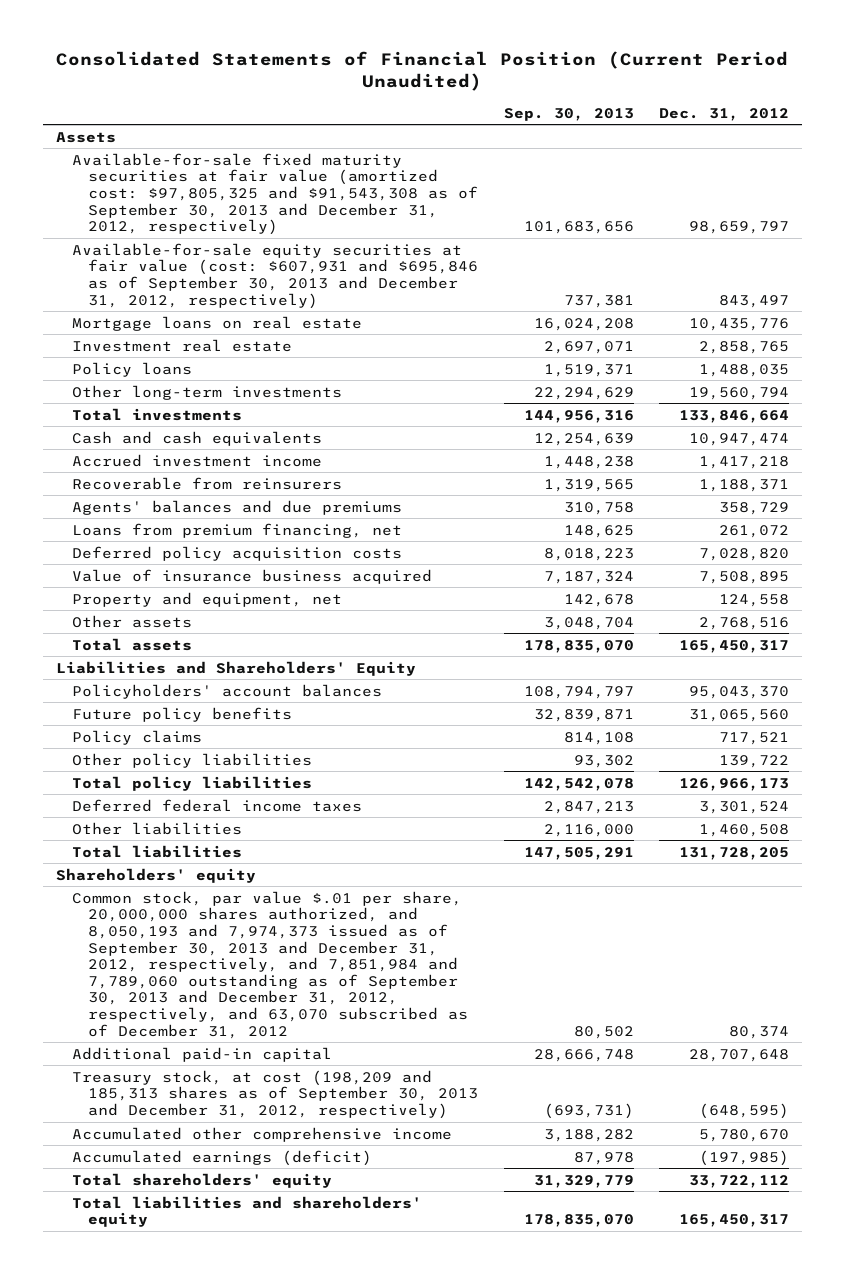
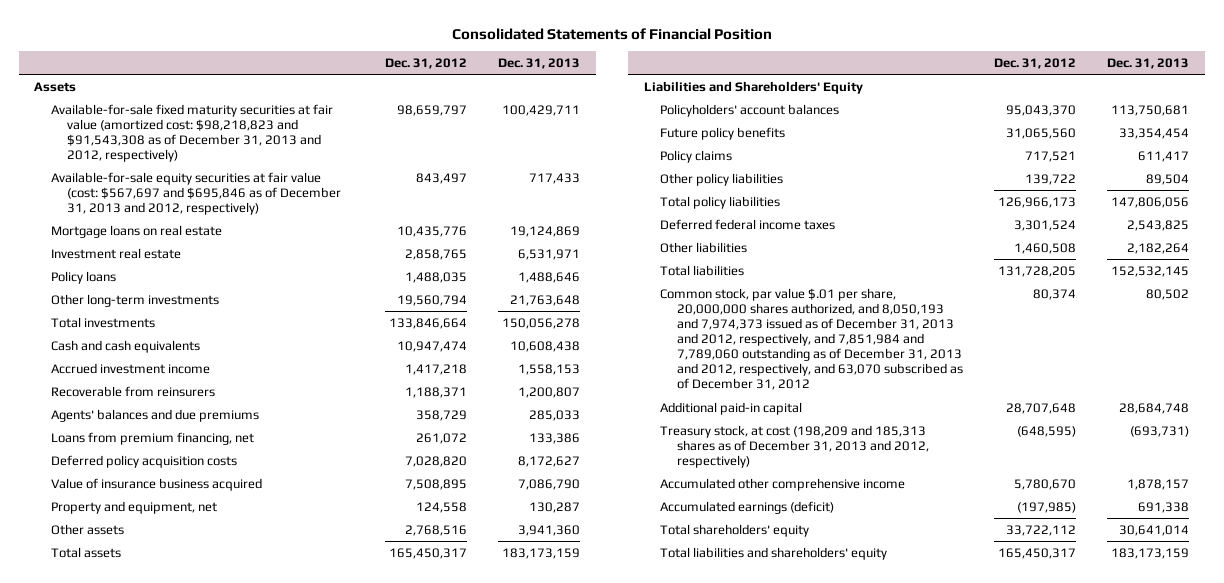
- Consolidated Statements of Financial Position (Current Period Unaudited)
+ Consolidated Statements of Financial Position
- | Sep. 30, 2013 | Dec. 31, 2012
+ | Dec. 31, 2012 | Dec. 31, 2013
- Available-for-sale fixed maturity securities at fair value (amortized cost: $97,805,325 and $91,543,308 as of September 30, 2013 and December 31, 2012, respectively) | 101,683,656 | 98,659,797
- Available-for-sale equity securities at fair value (cost: $607,931 and $695,846 as of September 30, 2013 and December 31, 2012, respectively) | 737,381 | 843,497
+ Available-for-sale fixed maturity securities at fair value (amortized cost: $98,218,823 and $91,543,308 as of December 31, 2013 and 2012, respectively) | 98,659,797 | 100,429,711
+ Available-for-sale equity securities at fair value (cost: $567,697 and $695,846 as of December 31, 2013 and 2012, respectively) | 843,497 | 717,433
- Shareholders' equity
- Common stock, par value $.01 per share, 20,000,000 shares authorized, and 8,050,193 and 7,974,373 issued as of September 30, 2013 and December 31, 2012, respectively, and 7,851,984 and 7,789,060 outstanding as of September 30, 2013 and December 31, 2012, respectively, and 63,070 subscribed as of December 31, 2012 | 80,502 | 80,374
+ Common stock, par value $.01 per share, 20,000,000 shares authorized, and 8,050,193 and 7,974,373 issued as of December 31, 2013 and 2012, respectively, and 7,851,984 and 7,789,060 outstanding as of December 31, 2013 and 2012, respectively, and 63,070 subscribed as of December 31, 2012 | 80,374 | 80,502
- Treasury stock, at cost (198,209 and 185,313 shares as of September 30, 2013 and December 31, 2012, respectively) | (693,731) | (648,595)
+ Treasury stock, at cost (198,209 and 185,313 shares as of December 31, 2013 and 2012, respectively) | (648,595) | (693,731)

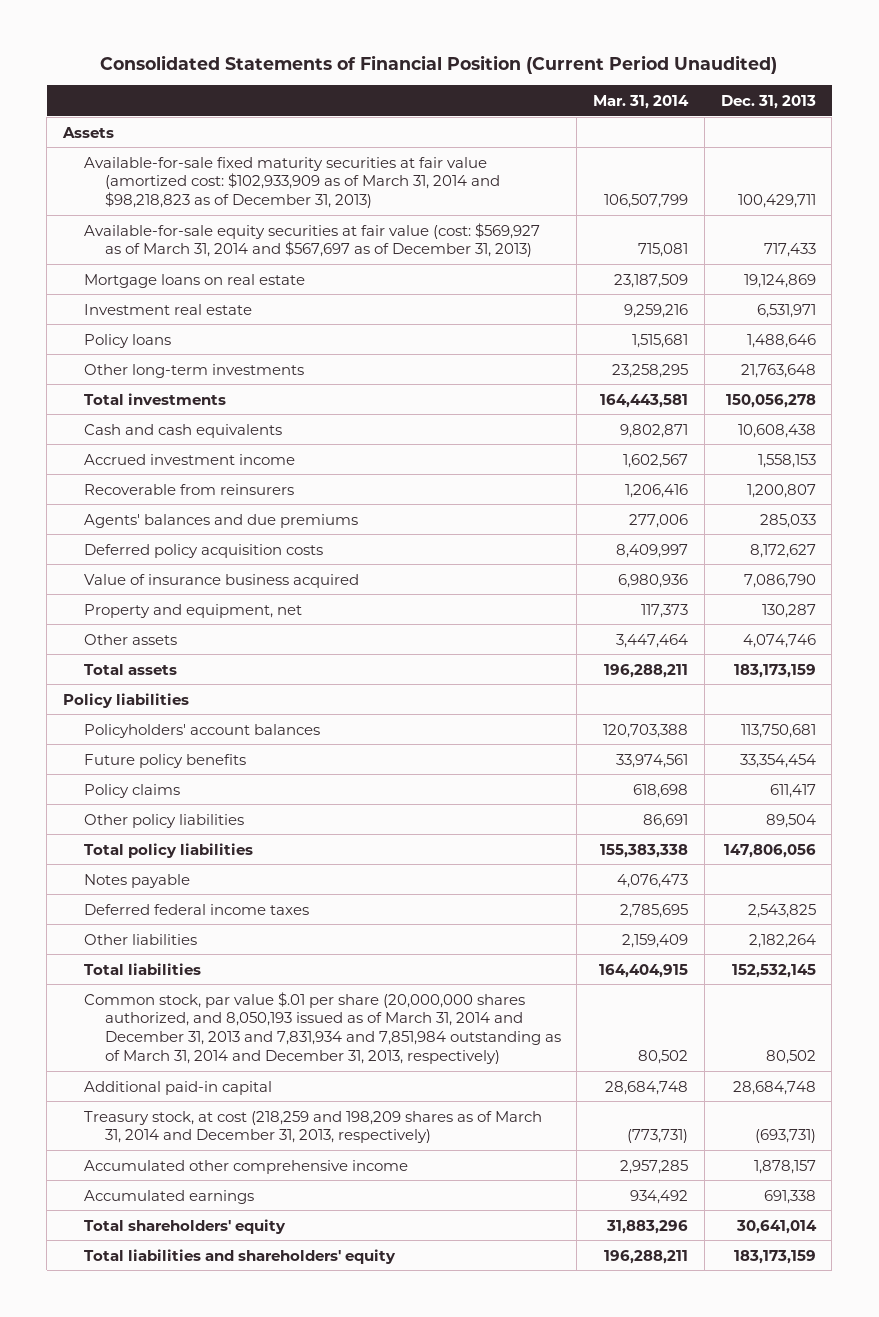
- Consolidated Statements of Financial Position
+ Consolidated Statements of Financial Position (Current Period Unaudited)
- | Dec. 31, 2012 | Dec. 31, 2013
+ | Mar. 31, 2014 | Dec. 31, 2013
- Available-for-sale fixed maturity securities at fair value (amortized cost: $98,218,823 and $91,543,308 as of December 31, 2013 and 2012, respectively) | 98,659,797 | 100,429,711
- Available-for-sale equity securities at fair value (cost: $567,697 and $695,846 as of December 31, 2013 and 2012, respectively) | 843,497 | 717,433
+ Available-for-sale fixed maturity securities at fair value (amortized cost: $102,933,909 as of March 31, 2014 and $98,218,823 as of December 31, 2013) | 106,507,799 | 100,429,711
+ Available-for-sale equity securities at fair value (cost: $569,927 as of March 31, 2014 and $567,697 as of December 31, 2013) | 715,081 | 717,433
- Loans from premium financing, net | 261,072 | 133,386
- Other assets | 2,768,516 | 3,941,360
+ Other assets | 3,447,464 | 4,074,746
- Liabilities and Shareholders' Equity
+ Policy liabilities
+ Notes payable | 4,076,473 |
- Common stock, par value $.01 per share, 20,000,000 shares authorized, and 8,050,193 and 7,974,373 issued as of December 31, 2013 and 2012, respectively, and 7,851,984 and 7,789,060 outstanding as of December 31, 2013 and 2012, respectively, and 63,070 subscribed as of December 31, 2012 | 80,374 | 80,502
+ Common stock, par value $.01 per share (20,000,000 shares authorized, and 8,050,193 issued as of March 31, 2014 and December 31, 2013 and 7,831,934 and 7,851,984 outstanding as of March 31, 2014 and December 31, 2013, respectively) | 80,502 | 80,502
- Treasury stock, at cost (198,209 and 185,313 shares as of December 31, 2013 and 2012, respectively) | (648,595) | (693,731)
+ Treasury stock, at cost (218,259 and 198,209 shares as of March 31, 2014 and December 31, 2013, respectively) | (773,731) | (693,731)
- Accumulated earnings (deficit) | (197,985) | 691,338
+ Accumulated earnings | 934,492 | 691,338

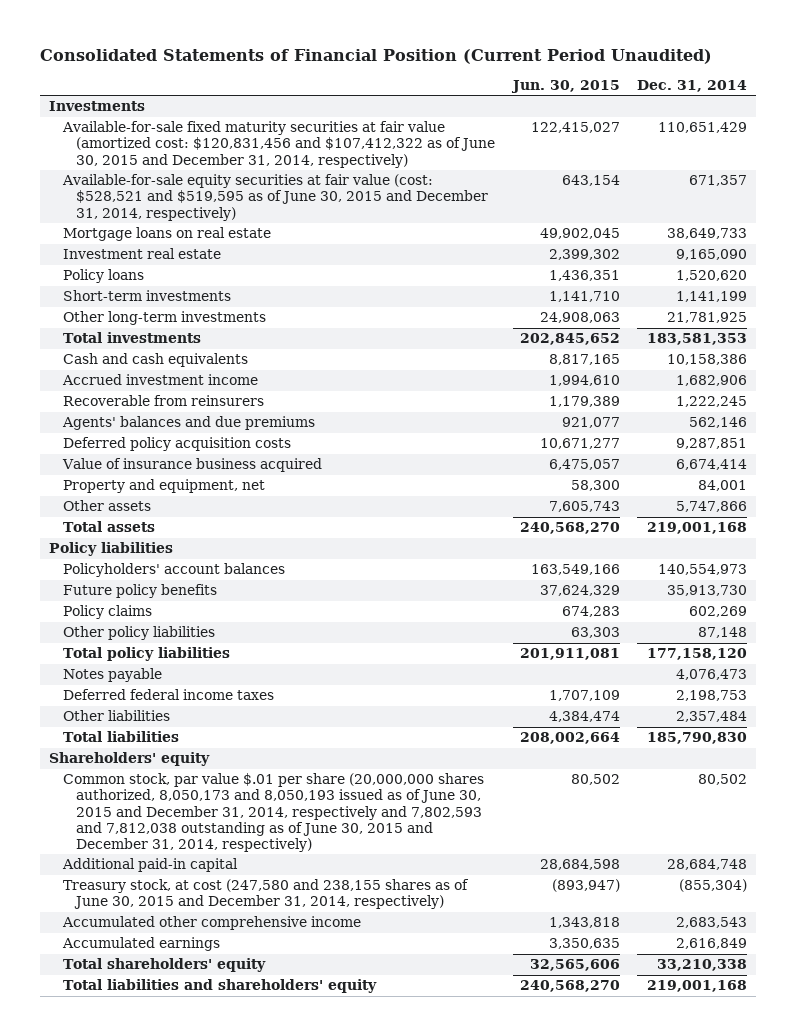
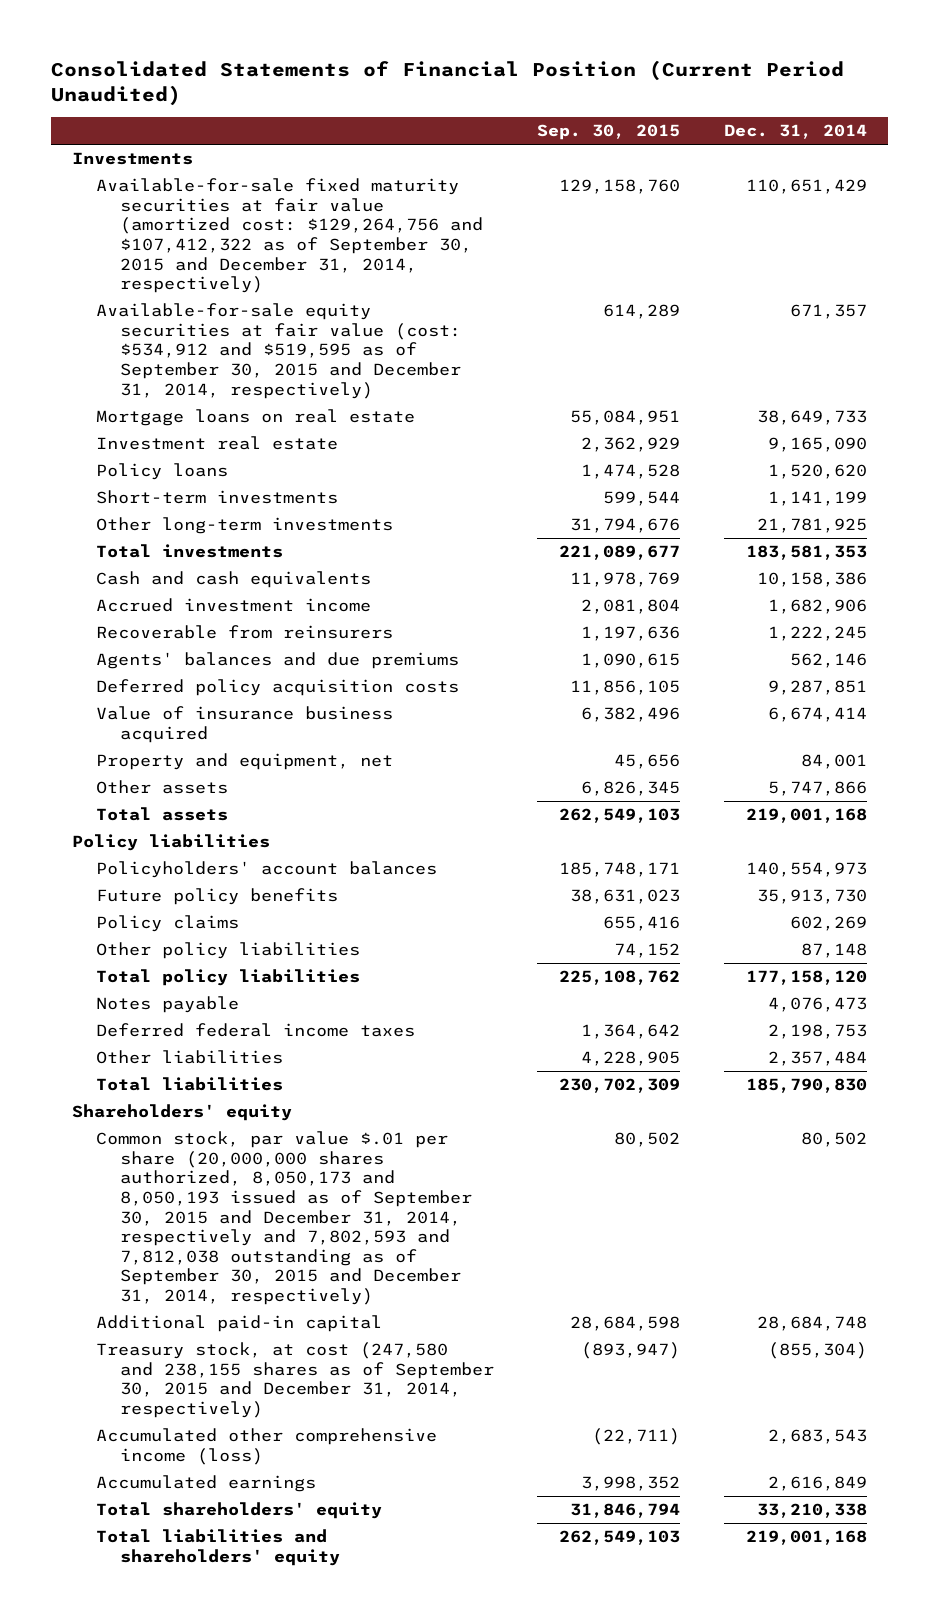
- | Jun. 30, 2015 | Dec. 31, 2014
+ | Sep. 30, 2015 | Dec. 31, 2014
- Available-for-sale fixed maturity securities at fair value (amortized cost: $120,831,456 and $107,412,322 as of June 30, 2015 and December 31, 2014, respectively) | 122,415,027 | 110,651,429
- Available-for-sale equity securities at fair value (cost: $528,521 and $519,595 as of June 30, 2015 and December 31, 2014, respectively) | 643,154 | 671,357
+ Available-for-sale fixed maturity securities at fair value (amortized cost: $129,264,756 and $107,412,322 as of September 30, 2015 and December 31, 2014, respectively) | 129,158,760 | 110,651,429
+ Available-for-sale equity securities at fair value (cost: $534,912 and $519,595 as of September 30, 2015 and December 31, 2014, respectively) | 614,289 | 671,357
- Common stock, par value $.01 per share (20,000,000 shares authorized, 8,050,173 and 8,050,193 issued as of June 30, 2015 and December 31, 2014, respectively and 7,802,593 and 7,812,038 outstanding as of June 30, 2015 and December 31, 2014, respectively) | 80,502 | 80,502
+ Common stock, par value $.01 per share (20,000,000 shares authorized, 8,050,173 and 8,050,193 issued as of September 30, 2015 and December 31, 2014, respectively and 7,802,593 and 7,812,038 outstanding as of September 30, 2015 and December 31, 2014, respectively) | 80,502 | 80,502
- Treasury stock, at cost (247,580 and 238,155 shares as of June 30, 2015 and December 31, 2014, respectively) | (893,947) | (855,304)
- Accumulated other comprehensive income | 1,343,818 | 2,683,543
+ Treasury stock, at cost (247,580 and 238,155 shares as of September 30, 2015 and December 31, 2014, respectively) | (893,947) | (855,304)
+ Accumulated other comprehensive income (loss) | (22,711) | 2,683,543

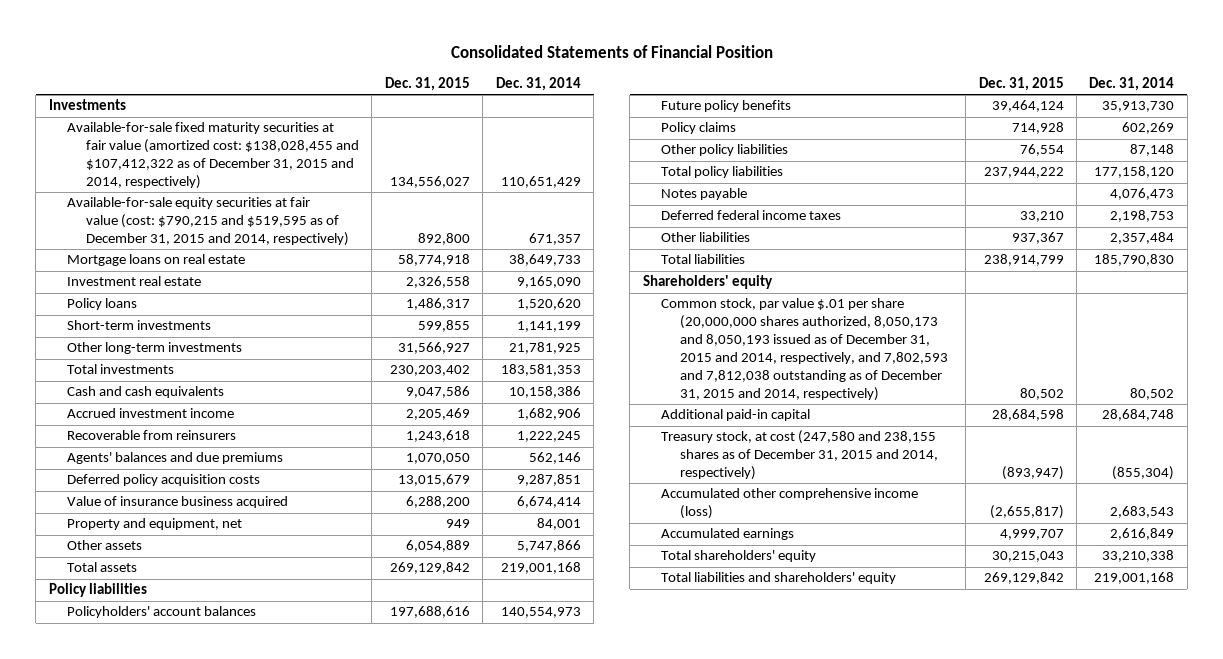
- Consolidated Statements of Financial Position (Current Period Unaudited)
+ Consolidated Statements of Financial Position
- | Sep. 30, 2015 | Dec. 31, 2014
+ | Dec. 31, 2015 | Dec. 31, 2014
- Available-for-sale fixed maturity securities at fair value (amortized cost: $129,264,756 and $107,412,322 as of September 30, 2015 and December 31, 2014, respectively) | 129,158,760 | 110,651,429
- Available-for-sale equity securities at fair value (cost: $534,912 and $519,595 as of September 30, 2015 and December 31, 2014, respectively) | 614,289 | 671,357
+ Available-for-sale fixed maturity securities at fair value (amortized cost: $138,028,455 and $107,412,322 as of December 31, 2015 and 2014, respectively) | 134,556,027 | 110,651,429
+ Available-for-sale equity securities at fair value (cost: $790,215 and $519,595 as of December 31, 2015 and 2014, respectively) | 892,800 | 671,357
- Common stock, par value $.01 per share (20,000,000 shares authorized, 8,050,173 and 8,050,193 issued as of September 30, 2015 and December 31, 2014, respectively and 7,802,593 and 7,812,038 outstanding as of September 30, 2015 and December 31, 2014, respectively) | 80,502 | 80,502
+ Common stock, par value $.01 per share (20,000,000 shares authorized, 8,050,173 and 8,050,193 issued as of December 31, 2015 and 2014, respectively, and 7,802,593 and 7,812,038 outstanding as of December 31, 2015 and 2014, respectively) | 80,502 | 80,502
- Treasury stock, at cost (247,580 and 238,155 shares as of September 30, 2015 and December 31, 2014, respectively) | (893,947) | (855,304)
+ Treasury stock, at cost (247,580 and 238,155 shares as of December 31, 2015 and 2014, respectively) | (893,947) | (855,304)

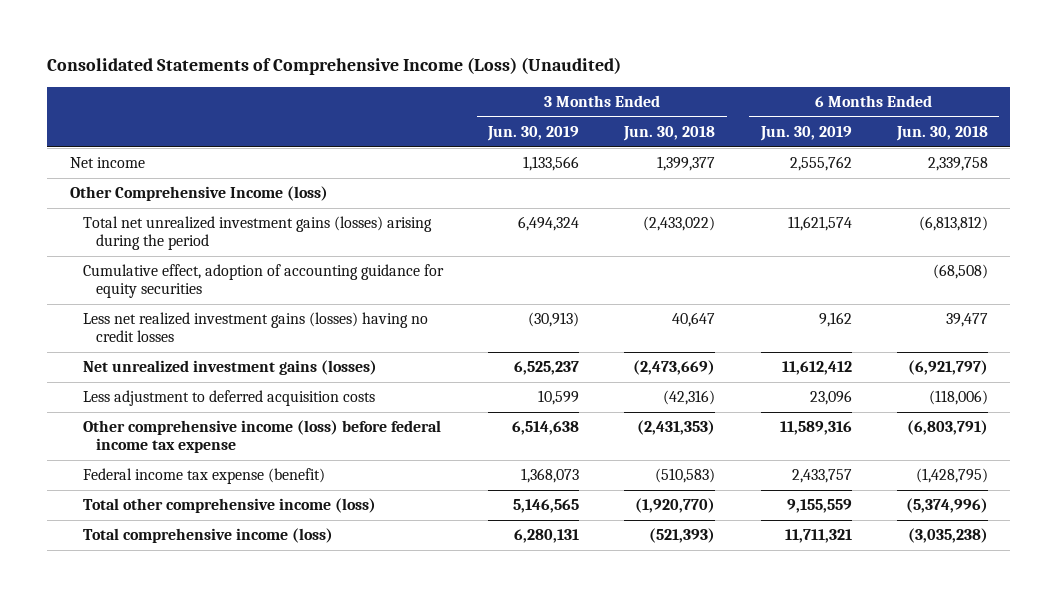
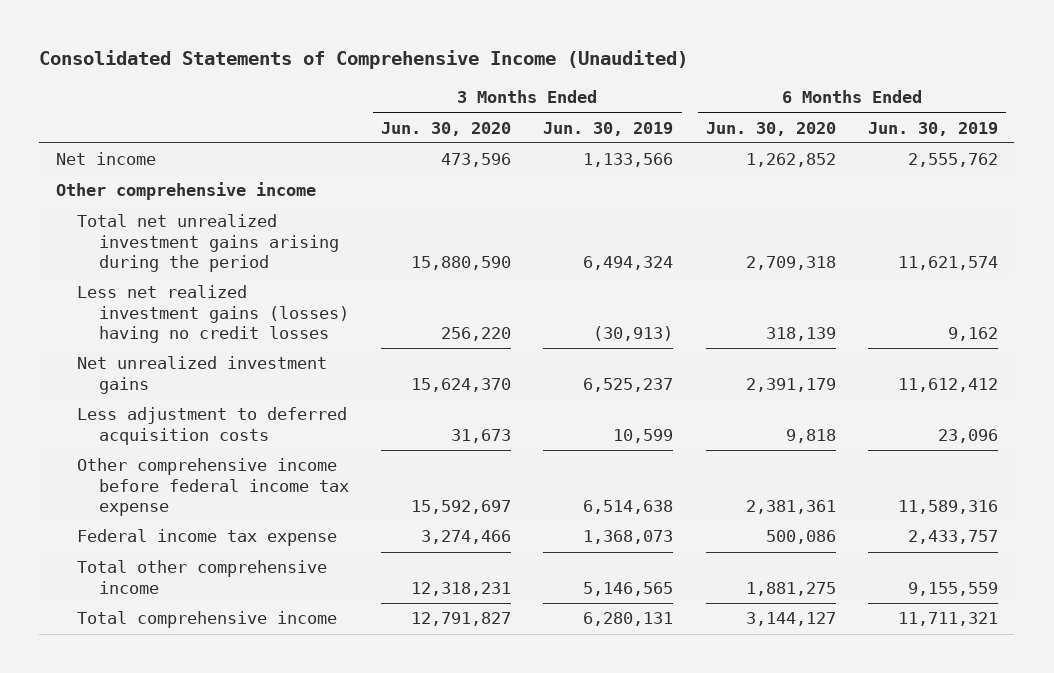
- Consolidated Statements of Comprehensive Income (Loss) (Unaudited)
+ Consolidated Statements of Comprehensive Income (Unaudited)
- | 3 Months Ended Jun. 30, 2019 | 3 Months Ended Jun. 30, 2018 | 6 Months Ended Jun. 30, 2019 | 6 Months Ended Jun. 30, 2018
+ | 3 Months Ended Jun. 30, 2020 | 3 Months Ended Jun. 30, 2019 | 6 Months Ended Jun. 30, 2020 | 6 Months Ended Jun. 30, 2019
- Other Comprehensive Income (loss)
- Total net unrealized investment gains (losses) arising during the period | 6,494,324 | (2,433,022) | 11,621,574 | (6,813,812)
- Cumulative effect, adoption of accounting guidance for equity securities | | | | (68,508)
+ Other comprehensive income
+ Total net unrealized investment gains arising during the period | 15,880,590 | 6,494,324 | 2,709,318 | 11,621,574
- Net unrealized investment gains (losses) | 6,525,237 | (2,473,669) | 11,612,412 | (6,921,797)
+ Net unrealized investment gains | 15,624,370 | 6,525,237 | 2,391,179 | 11,612,412
- Other comprehensive income (loss) before federal income tax expense | 6,514,638 | (2,431,353) | 11,589,316 | (6,803,791)
- Federal income tax expense (benefit) | 1,368,073 | (510,583) | 2,433,757 | (1,428,795)
- Total other comprehensive income (loss) | 5,146,565 | (1,920,770) | 9,155,559 | (5,374,996)
- Total comprehensive income (loss) | 6,280,131 | (521,393) | 11,711,321 | (3,035,238)
+ Other comprehensive income before federal income tax expense | 15,592,697 | 6,514,638 | 2,381,361 | 11,589,316
+ Federal income tax expense | 3,274,466 | 1,368,073 | 500,086 | 2,433,757
+ Total other comprehensive income | 12,318,231 | 5,146,565 | 1,881,275 | 9,155,559
+ Total comprehensive income | 12,791,827 | 6,280,131 | 3,144,127 | 11,711,321

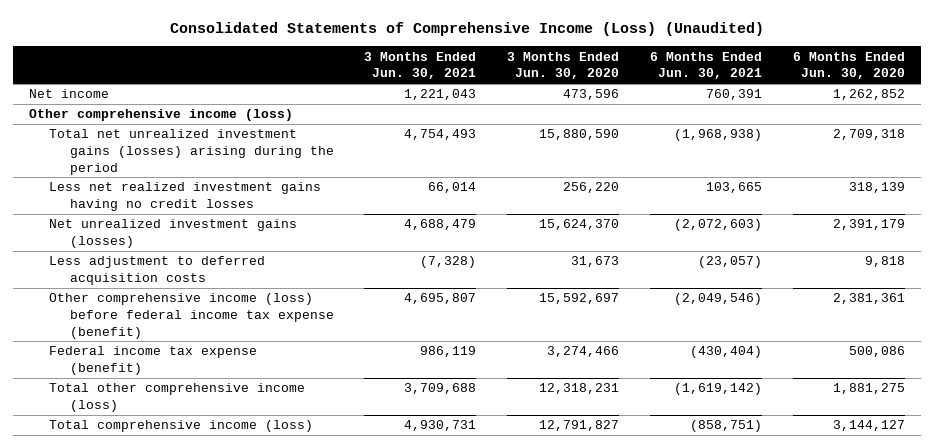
- Consolidated Statements of Comprehensive Income (Unaudited)
+ Consolidated Statements of Comprehensive Income (Loss) (Unaudited)
- | 3 Months Ended Jun. 30, 2020 | 3 Months Ended Jun. 30, 2019 | 6 Months Ended Jun. 30, 2020 | 6 Months Ended Jun. 30, 2019
+ | 3 Months Ended Jun. 30, 2021 | 3 Months Ended Jun. 30, 2020 | 6 Months Ended Jun. 30, 2021 | 6 Months Ended Jun. 30, 2020
- Other comprehensive income
- Total net unrealized investment gains arising during the period | 15,880,590 | 6,494,324 | 2,709,318 | 11,621,574
- Less net realized investment gains (losses) having no credit losses | 256,220 | (30,913) | 318,139 | 9,162
- Net unrealized investment gains | 15,624,370 | 6,525,237 | 2,391,179 | 11,612,412
+ Other comprehensive income (loss)
+ Total net unrealized investment gains (losses) arising during the period | 4,754,493 | 15,880,590 | (1,968,938) | 2,709,318
+ Less net realized investment gains having no credit losses | 66,014 | 256,220 | 103,665 | 318,139
+ Net unrealized investment gains (losses) | 4,688,479 | 15,624,370 | (2,072,603) | 2,391,179
- Other comprehensive income before federal income tax expense | 15,592,697 | 6,514,638 | 2,381,361 | 11,589,316
- Federal income tax expense | 3,274,466 | 1,368,073 | 500,086 | 2,433,757
- Total other comprehensive income | 12,318,231 | 5,146,565 | 1,881,275 | 9,155,559
- Total comprehensive income | 12,791,827 | 6,280,131 | 3,144,127 | 11,711,321
+ Other comprehensive income (loss) before federal income tax expense (benefit) | 4,695,807 | 15,592,697 | (2,049,546) | 2,381,361
+ Federal income tax expense (benefit) | 986,119 | 3,274,466 | (430,404) | 500,086
+ Total other comprehensive income (loss) | 3,709,688 | 12,318,231 | (1,619,142) | 1,881,275
+ Total comprehensive income (loss) | 4,930,731 | 12,791,827 | (858,751) | 3,144,127

